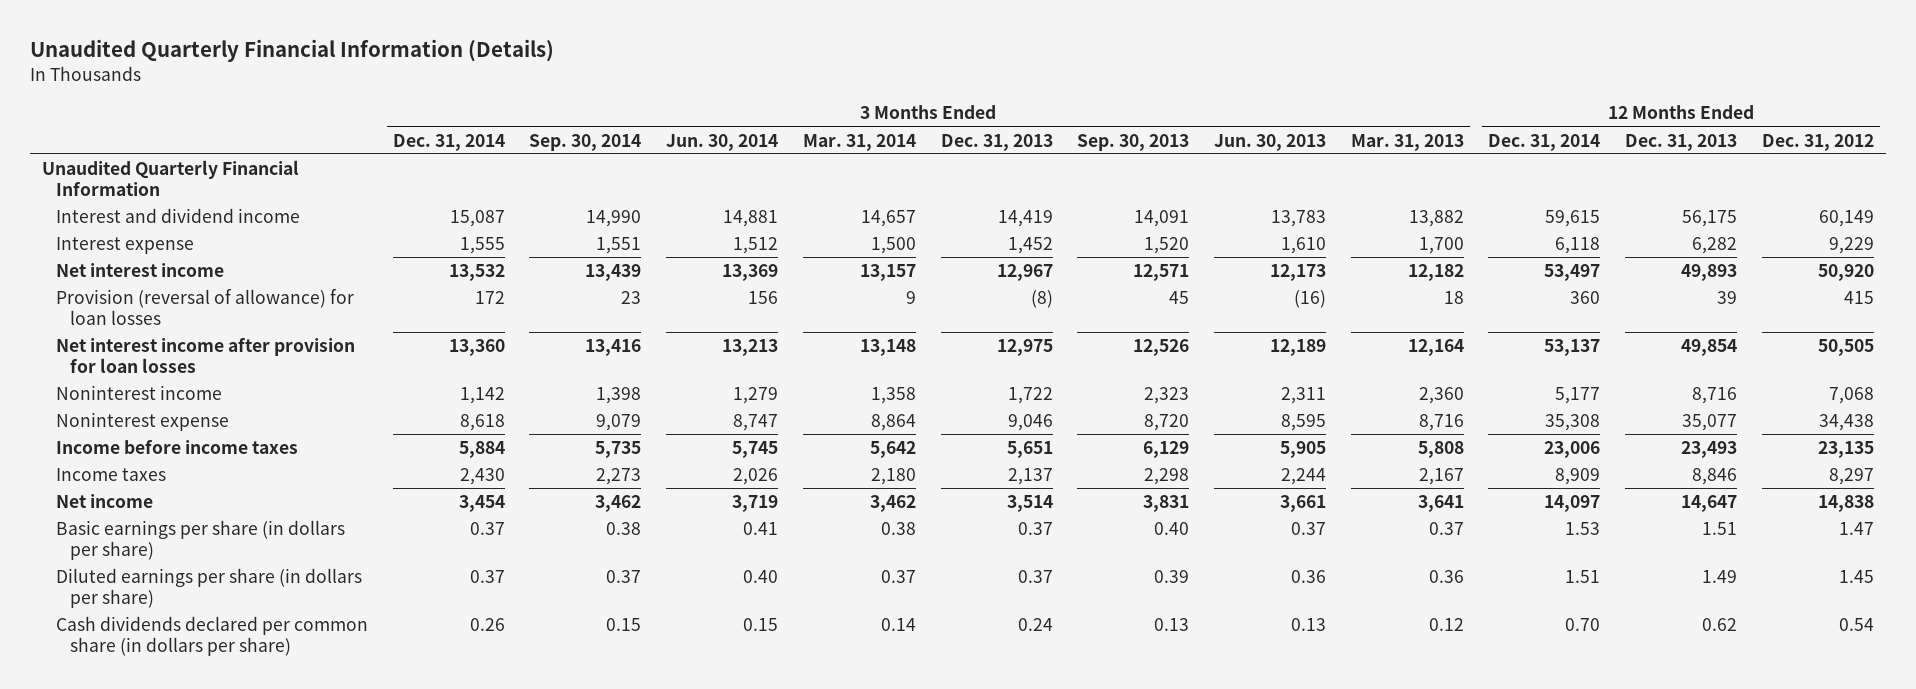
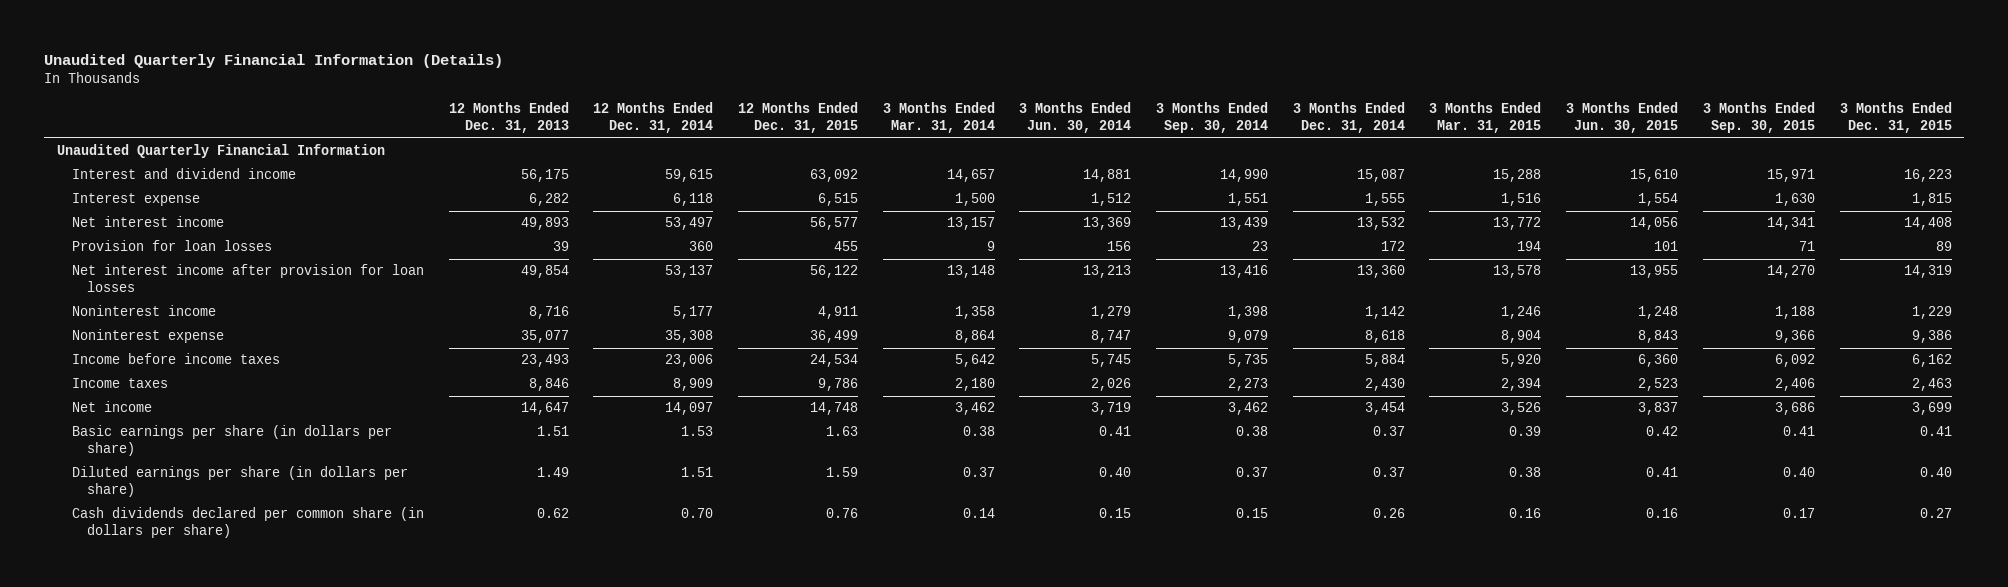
- | 3 Months Ended Dec. 31, 2014 | 3 Months Ended Sep. 30, 2014 | 3 Months Ended Jun. 30, 2014 | 3 Months Ended Mar. 31, 2014 | 3 Months Ended Dec. 31, 2013 | 3 Months Ended Sep. 30, 2013 | 3 Months Ended Jun. 30, 2013 | 3 Months Ended Mar. 31, 2013 | 12 Months Ended Dec. 31, 2014 | 12 Months Ended Dec. 31, 2013 | 12 Months Ended Dec. 31, 2012
+ | 12 Months Ended Dec. 31, 2013 | 12 Months Ended Dec. 31, 2014 | 12 Months Ended Dec. 31, 2015 | 3 Months Ended Mar. 31, 2014 | 3 Months Ended Jun. 30, 2014 | 3 Months Ended Sep. 30, 2014 | 3 Months Ended Dec. 31, 2014 | 3 Months Ended Mar. 31, 2015 | 3 Months Ended Jun. 30, 2015 | 3 Months Ended Sep. 30, 2015 | 3 Months Ended Dec. 31, 2015
- Provision (reversal of allowance) for loan losses | 172 | 23 | 156 | 9 | (8) | 45 | (16) | 18 | 360 | 39 | 415
+ Provision for loan losses | 39 | 360 | 455 | 9 | 156 | 23 | 172 | 194 | 101 | 71 | 89

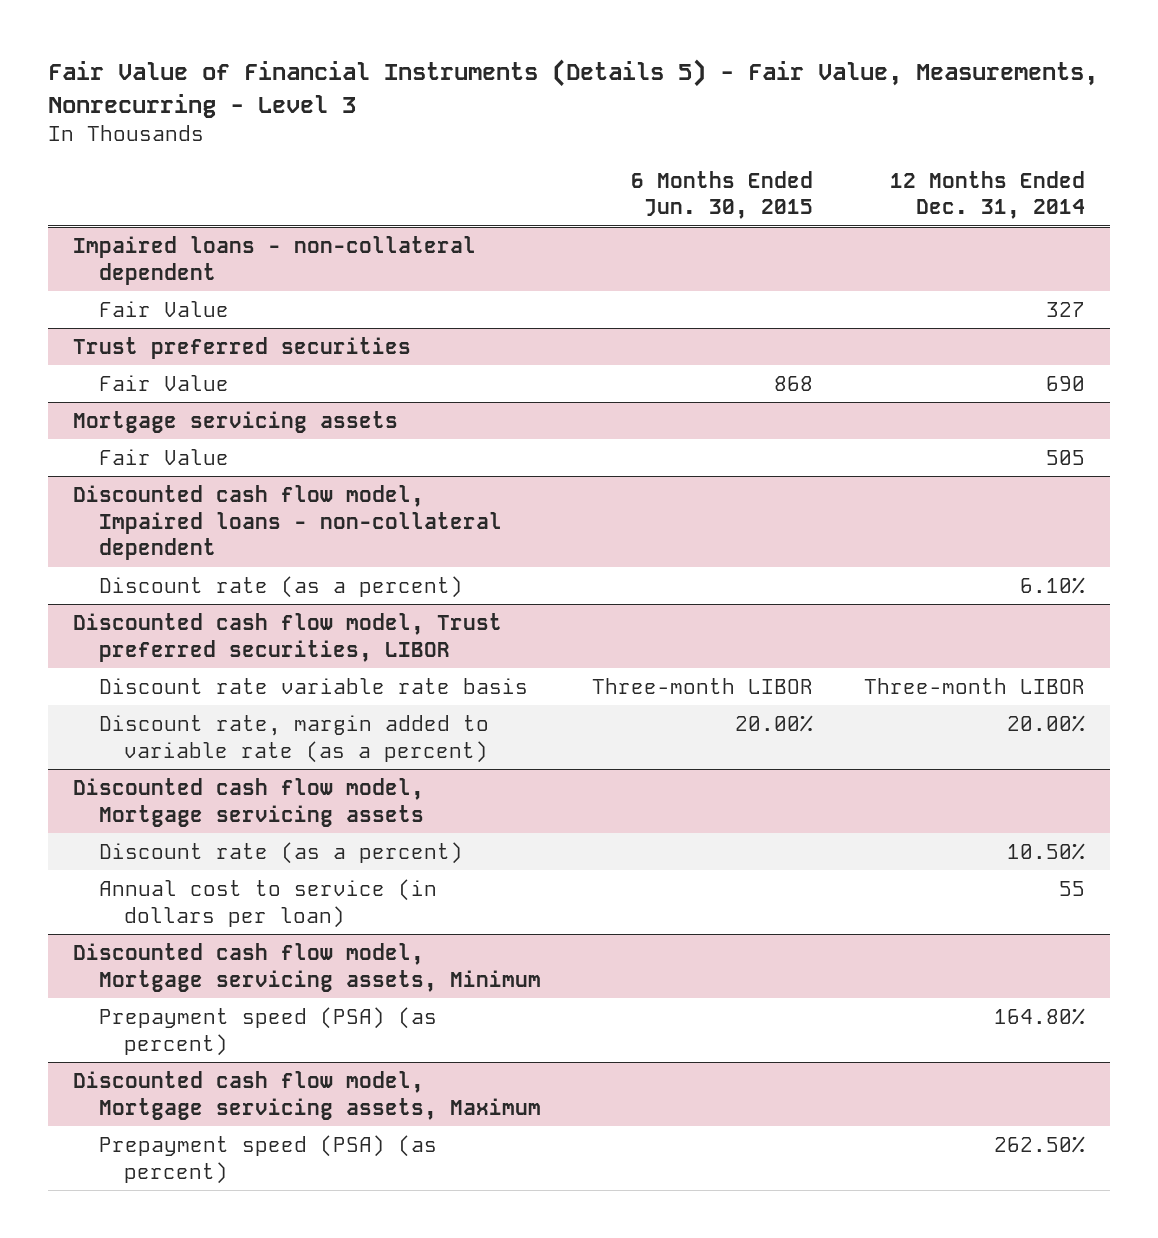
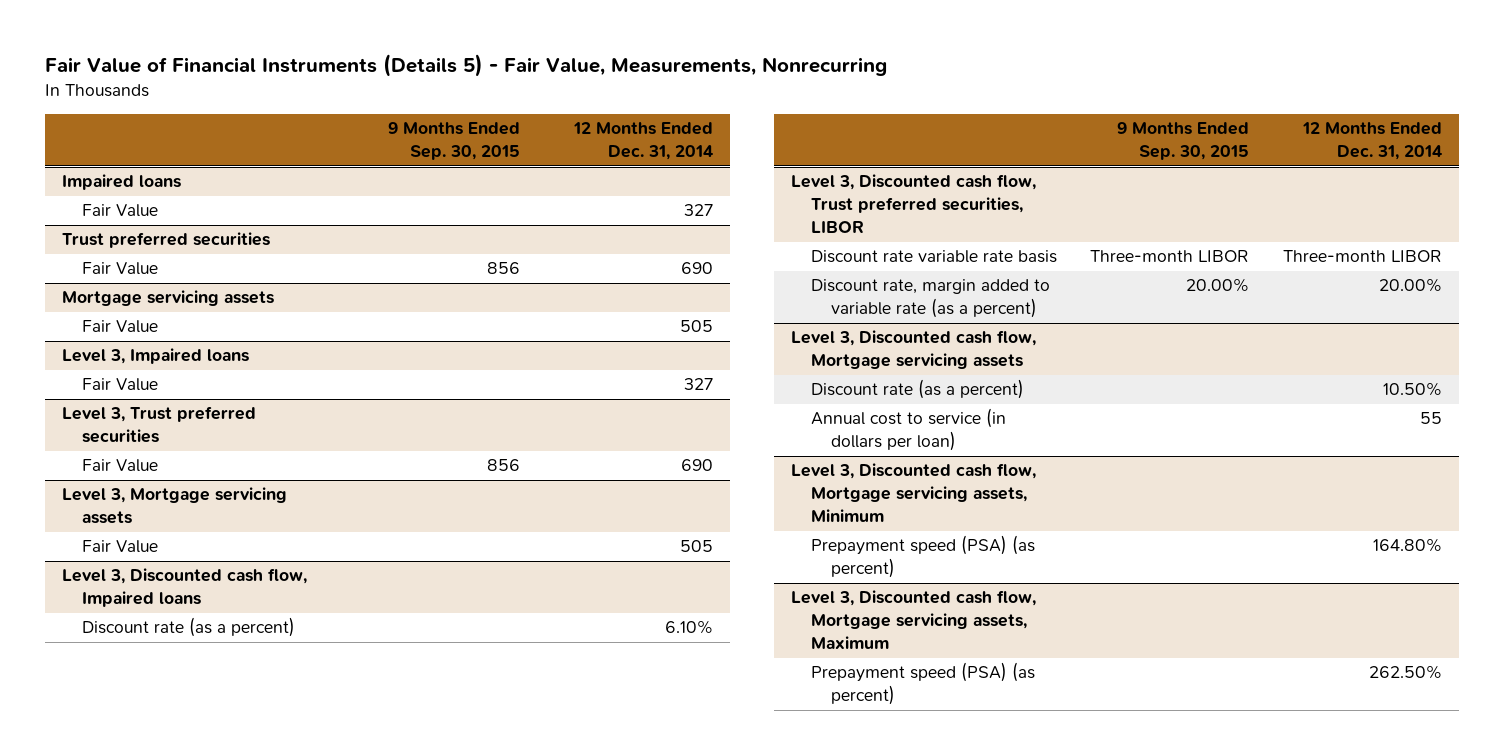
- Fair Value of Financial Instruments (Details 5) - Fair Value, Measurements, Nonrecurring - Level 3
+ Fair Value of Financial Instruments (Details 5) - Fair Value, Measurements, Nonrecurring
- | 6 Months Ended Jun. 30, 2015 | 12 Months Ended Dec. 31, 2014
+ | 9 Months Ended Sep. 30, 2015 | 12 Months Ended Dec. 31, 2014
- Impaired loans - non-collateral dependent
+ Impaired loans
- Discounted cash flow model, Impaired loans - non-collateral dependent
+ Level 3, Impaired loans
+ Fair Value | | 327
+ Level 3, Trust preferred securities
+ Fair Value | 856 | 690
+ Level 3, Mortgage servicing assets
+ Fair Value | | 505
+ Level 3, Discounted cash flow, Impaired loans
- Discounted cash flow model, Trust preferred securities, LIBOR
+ Level 3, Discounted cash flow, Trust preferred securities, LIBOR
- Discounted cash flow model, Mortgage servicing assets
+ Level 3, Discounted cash flow, Mortgage servicing assets
- Discounted cash flow model, Mortgage servicing assets, Minimum
+ Level 3, Discounted cash flow, Mortgage servicing assets, Minimum
- Discounted cash flow model, Mortgage servicing assets, Maximum
+ Level 3, Discounted cash flow, Mortgage servicing assets, Maximum

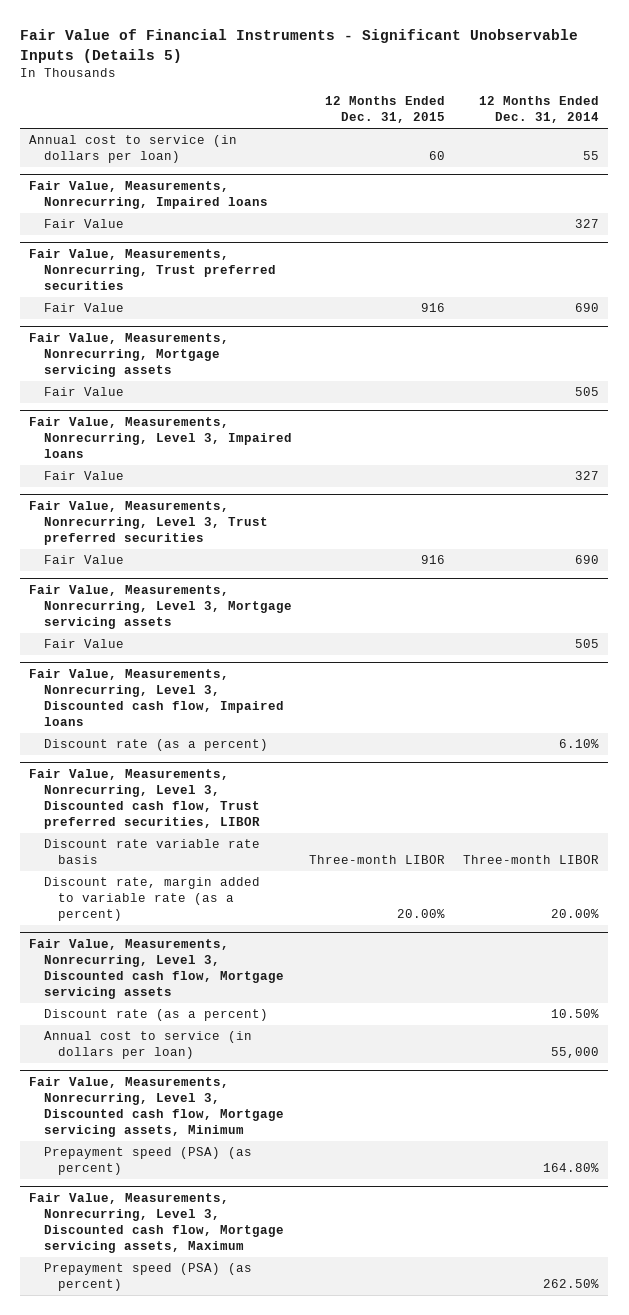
- Fair Value of Financial Instruments (Details 5) - Fair Value, Measurements, Nonrecurring
+ Fair Value of Financial Instruments - Significant Unobservable Inputs (Details 5)
- | 9 Months Ended Sep. 30, 2015 | 12 Months Ended Dec. 31, 2014
+ | 12 Months Ended Dec. 31, 2015 | 12 Months Ended Dec. 31, 2014
- Impaired loans
+ Annual cost to service (in dollars per loan) | 60 | 55
+ Fair Value, Measurements, Nonrecurring, Impaired loans
- Trust preferred securities
+ Fair Value, Measurements, Nonrecurring, Trust preferred securities
- Mortgage servicing assets
+ Fair Value, Measurements, Nonrecurring, Mortgage servicing assets
- Level 3, Impaired loans
+ Fair Value, Measurements, Nonrecurring, Level 3, Impaired loans
- Level 3, Trust preferred securities
+ Fair Value, Measurements, Nonrecurring, Level 3, Trust preferred securities
- Level 3, Mortgage servicing assets
+ Fair Value, Measurements, Nonrecurring, Level 3, Mortgage servicing assets
- Level 3, Discounted cash flow, Impaired loans
+ Fair Value, Measurements, Nonrecurring, Level 3, Discounted cash flow, Impaired loans
- Level 3, Discounted cash flow, Trust preferred securities, LIBOR
+ Fair Value, Measurements, Nonrecurring, Level 3, Discounted cash flow, Trust preferred securities, LIBOR
- Level 3, Discounted cash flow, Mortgage servicing assets
+ Fair Value, Measurements, Nonrecurring, Level 3, Discounted cash flow, Mortgage servicing assets
- Annual cost to service (in dollars per loan) | | 55
- Level 3, Discounted cash flow, Mortgage servicing assets, Minimum
+ Annual cost to service (in dollars per loan) | | 55,000
+ Fair Value, Measurements, Nonrecurring, Level 3, Discounted cash flow, Mortgage servicing assets, Minimum
- Level 3, Discounted cash flow, Mortgage servicing assets, Maximum
+ Fair Value, Measurements, Nonrecurring, Level 3, Discounted cash flow, Mortgage servicing assets, Maximum

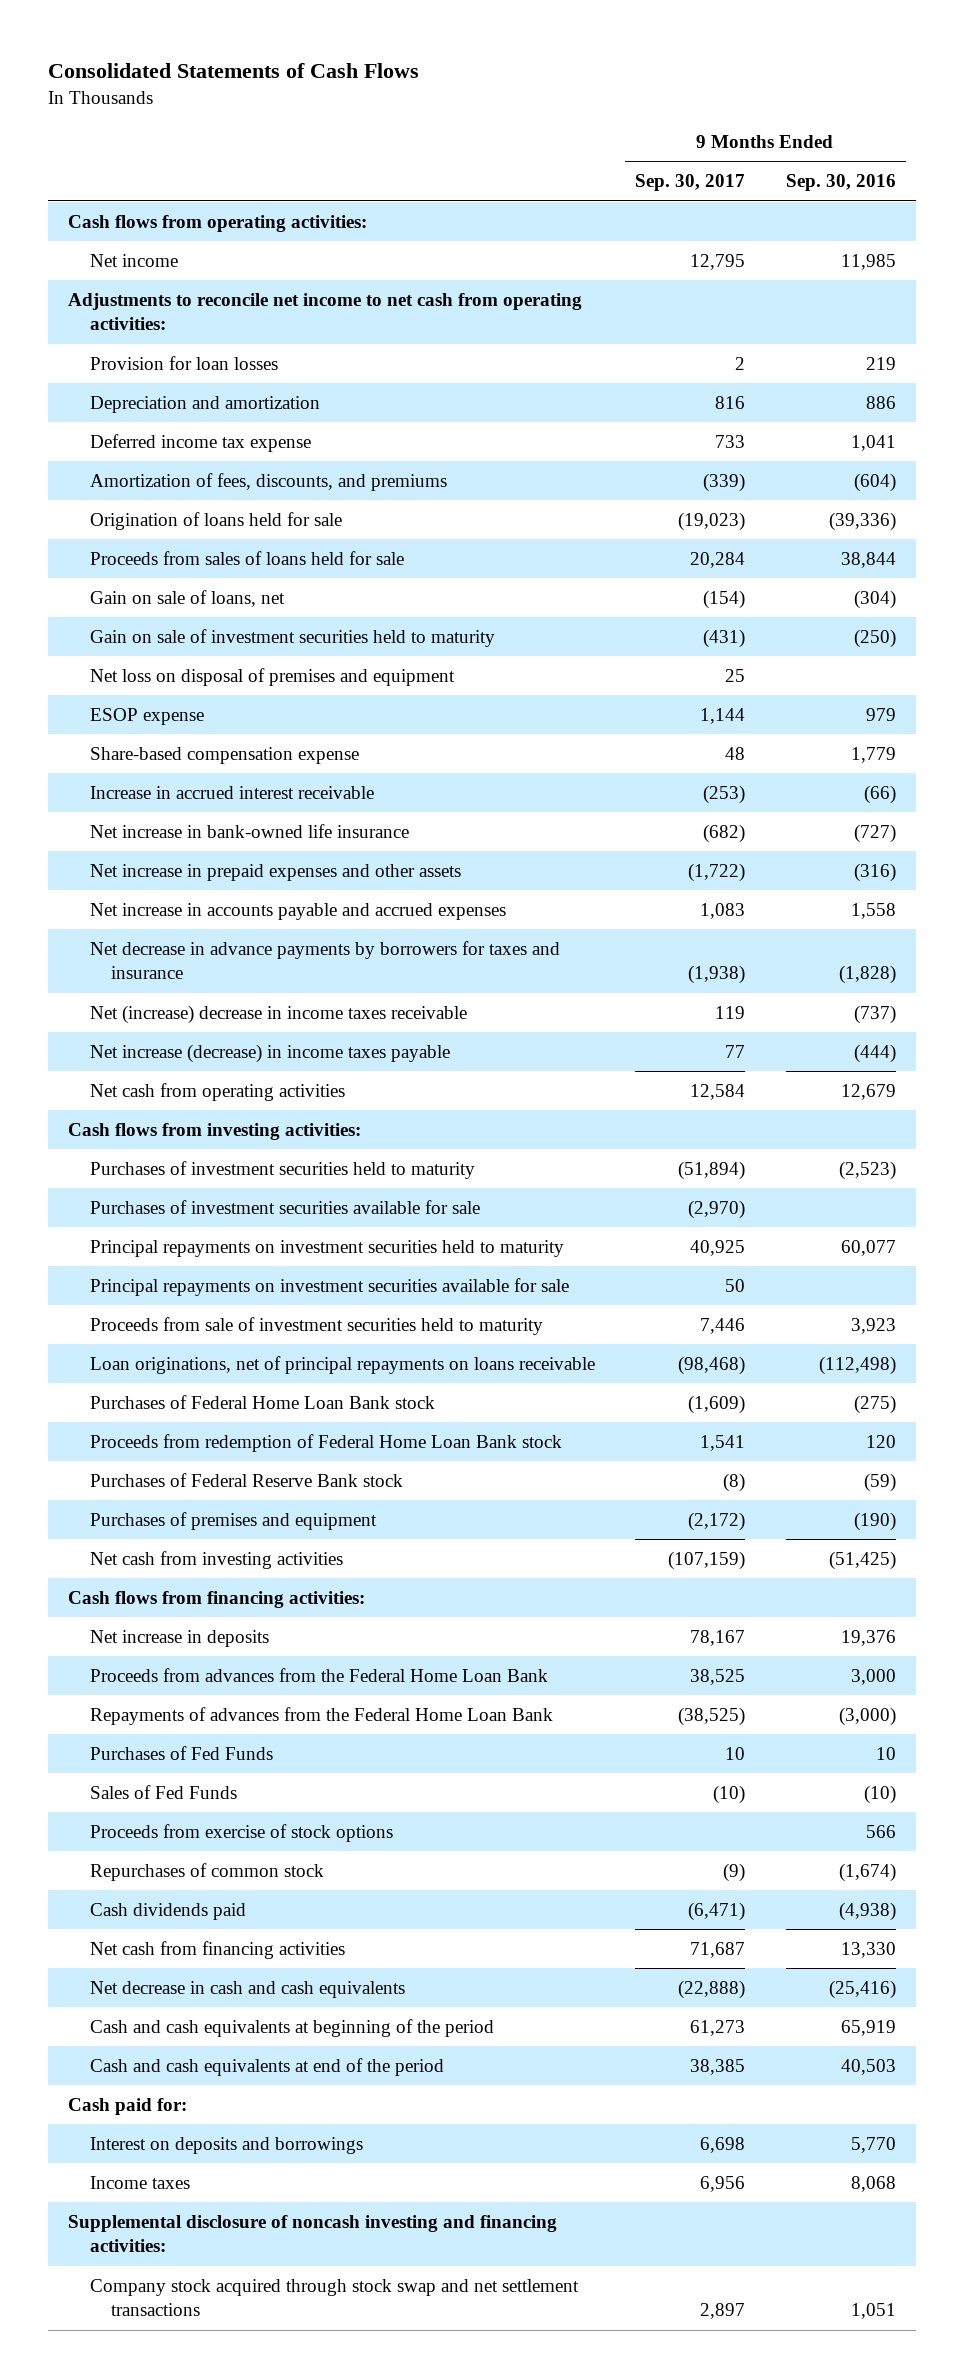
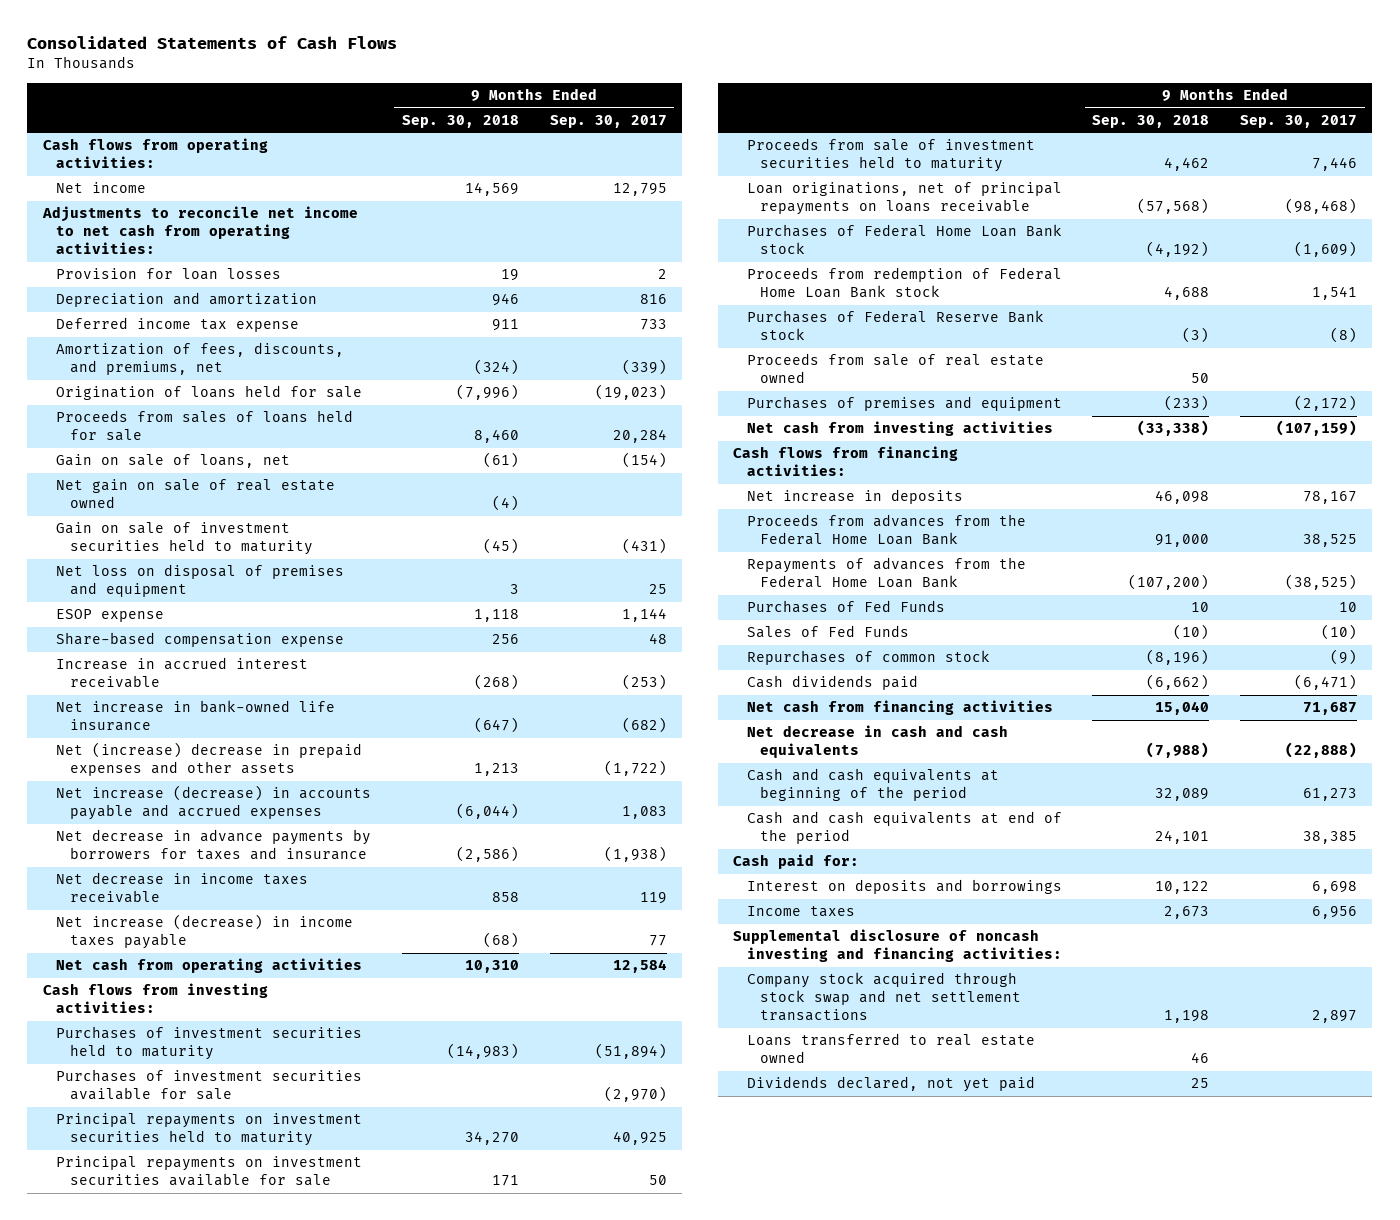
- | 9 Months Ended Sep. 30, 2017 | 9 Months Ended Sep. 30, 2016
+ | 9 Months Ended Sep. 30, 2018 | 9 Months Ended Sep. 30, 2017
- Amortization of fees, discounts, and premiums | (339) | (604)
+ Amortization of fees, discounts, and premiums, net | (324) | (339)
+ Net gain on sale of real estate owned | (4) |
- Net increase in prepaid expenses and other assets | (1,722) | (316)
- Net increase in accounts payable and accrued expenses | 1,083 | 1,558
+ Net (increase) decrease in prepaid expenses and other assets | 1,213 | (1,722)
+ Net increase (decrease) in accounts payable and accrued expenses | (6,044) | 1,083
- Net (increase) decrease in income taxes receivable | 119 | (737)
+ Net decrease in income taxes receivable | 858 | 119
+ Proceeds from sale of real estate owned | 50 |
- Proceeds from exercise of stock options | | 566
+ Loans transferred to real estate owned | 46 |
+ Dividends declared, not yet paid | 25 |

